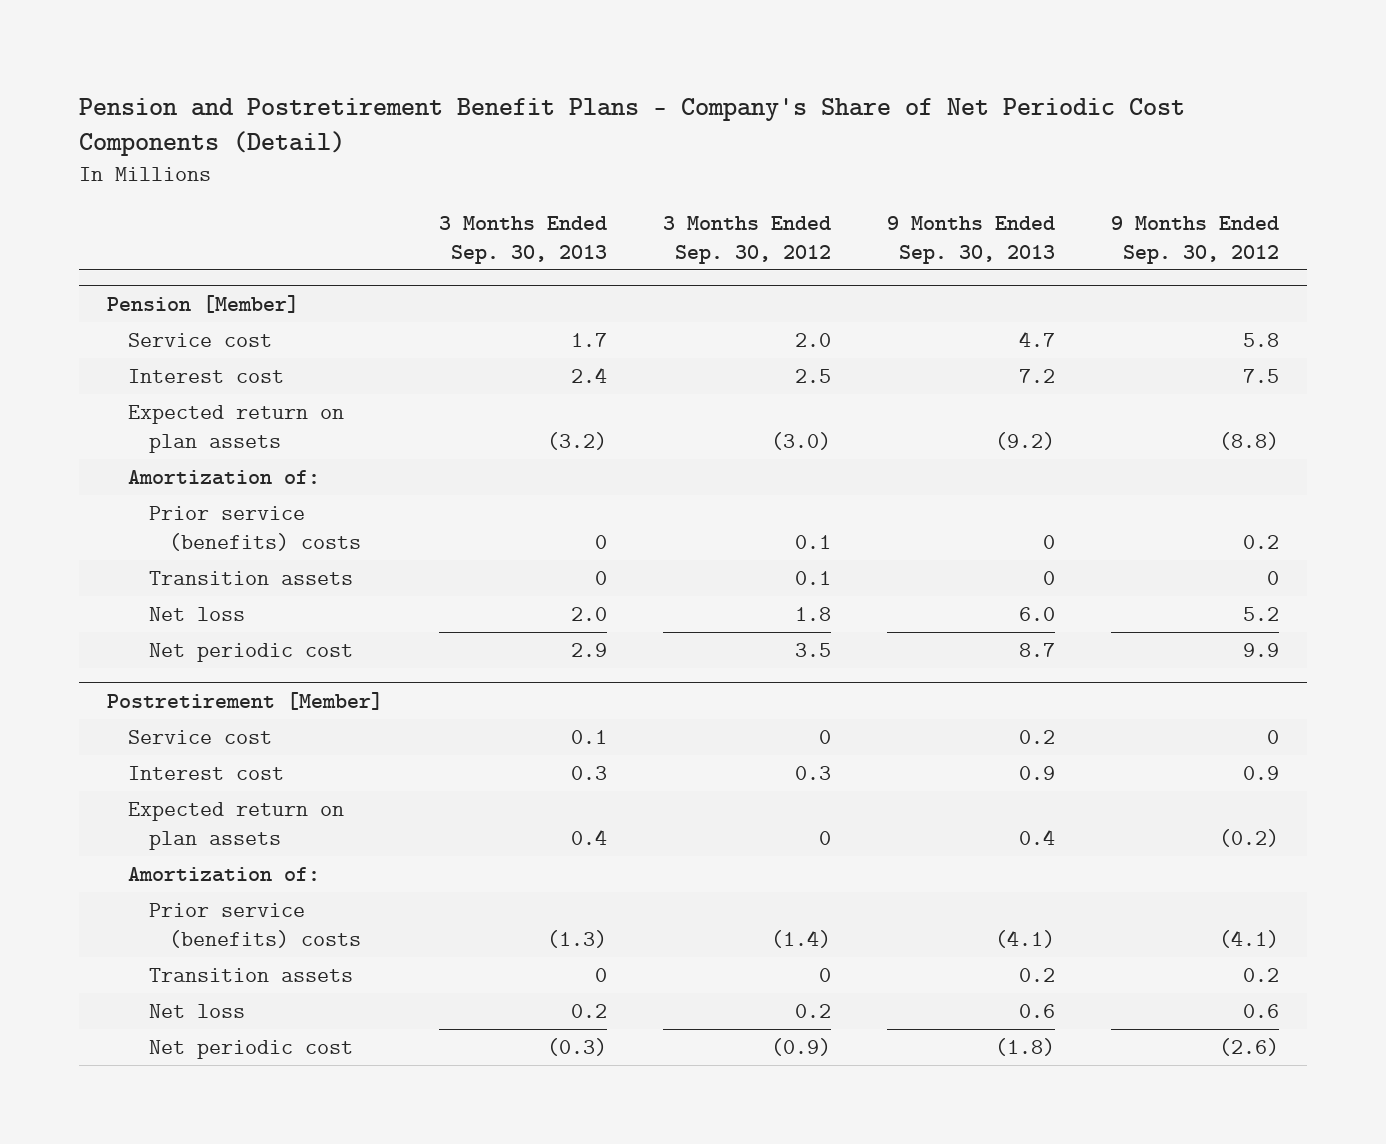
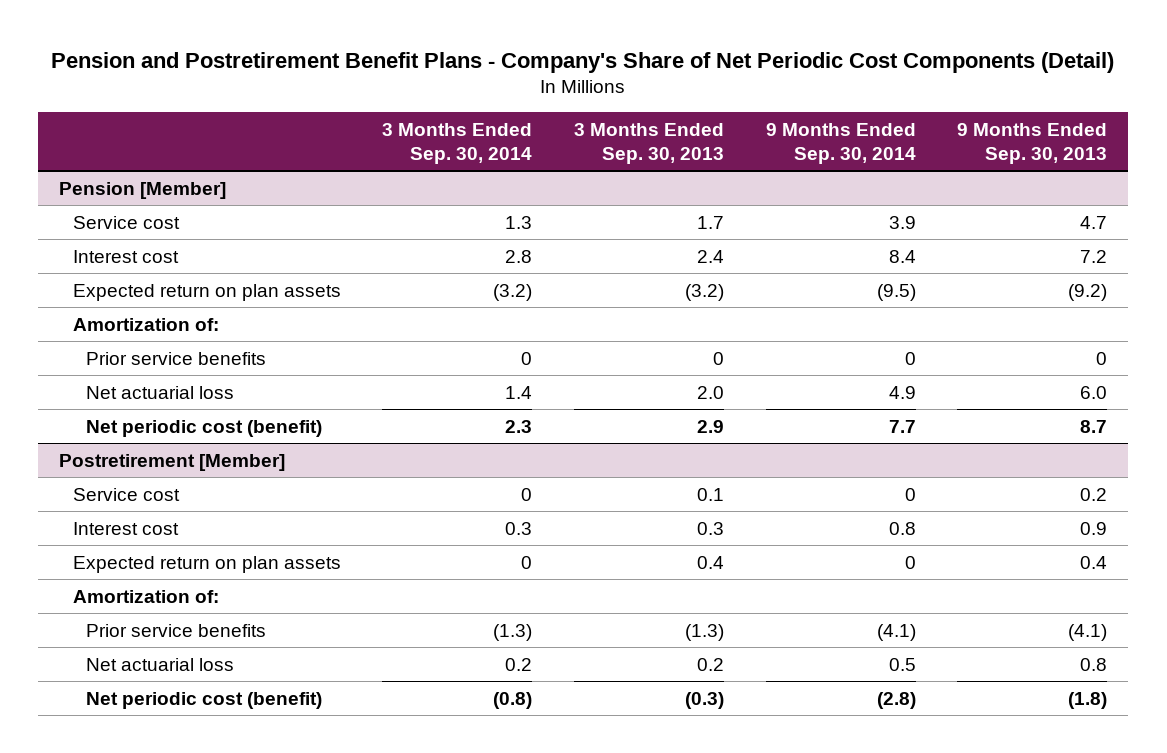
- | 3 Months Ended Sep. 30, 2013 | 3 Months Ended Sep. 30, 2012 | 9 Months Ended Sep. 30, 2013 | 9 Months Ended Sep. 30, 2012
+ | 3 Months Ended Sep. 30, 2014 | 3 Months Ended Sep. 30, 2013 | 9 Months Ended Sep. 30, 2014 | 9 Months Ended Sep. 30, 2013
@ Pension [Member]
- Prior service (benefits) costs | 0 | 0.1 | 0 | 0.2
- Transition assets | 0 | 0.1 | 0 | 0
- Net loss | 2.0 | 1.8 | 6.0 | 5.2
- Net periodic cost | 2.9 | 3.5 | 8.7 | 9.9
+ Prior service benefits | 0 | 0 | 0 | 0
+ Net actuarial loss | 1.4 | 2.0 | 4.9 | 6.0
+ Net periodic cost (benefit) | 2.3 | 2.9 | 7.7 | 8.7
@ Postretirement [Member]
- Prior service (benefits) costs | (1.3) | (1.4) | (4.1) | (4.1)
- Transition assets | 0 | 0 | 0.2 | 0.2
- Net loss | 0.2 | 0.2 | 0.6 | 0.6
- Net periodic cost | (0.3) | (0.9) | (1.8) | (2.6)
+ Prior service benefits | (1.3) | (1.3) | (4.1) | (4.1)
+ Net actuarial loss | 0.2 | 0.2 | 0.5 | 0.8
+ Net periodic cost (benefit) | (0.8) | (0.3) | (2.8) | (1.8)

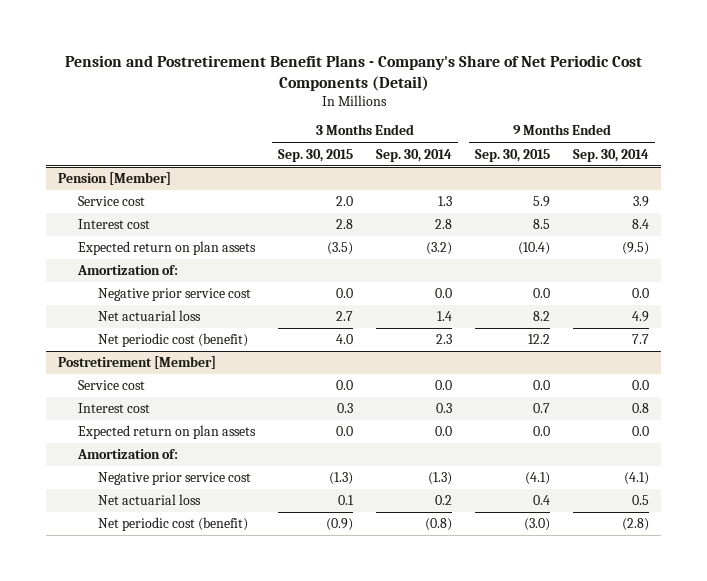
- | 3 Months Ended Sep. 30, 2014 | 3 Months Ended Sep. 30, 2013 | 9 Months Ended Sep. 30, 2014 | 9 Months Ended Sep. 30, 2013
+ | 3 Months Ended Sep. 30, 2015 | 3 Months Ended Sep. 30, 2014 | 9 Months Ended Sep. 30, 2015 | 9 Months Ended Sep. 30, 2014
@ Pension [Member]
- Prior service benefits | 0 | 0 | 0 | 0
+ Negative prior service cost | 0.0 | 0.0 | 0.0 | 0.0
@ Postretirement [Member]
- Service cost | 0 | 0.1 | 0 | 0.2
+ Service cost | 0.0 | 0.0 | 0.0 | 0.0
- Expected return on plan assets | 0 | 0.4 | 0 | 0.4
+ Expected return on plan assets | 0.0 | 0.0 | 0.0 | 0.0
- Prior service benefits | (1.3) | (1.3) | (4.1) | (4.1)
+ Negative prior service cost | (1.3) | (1.3) | (4.1) | (4.1)

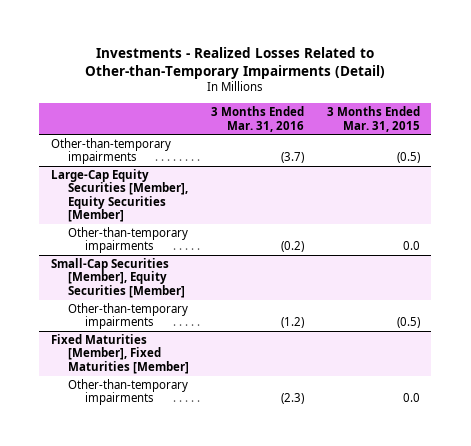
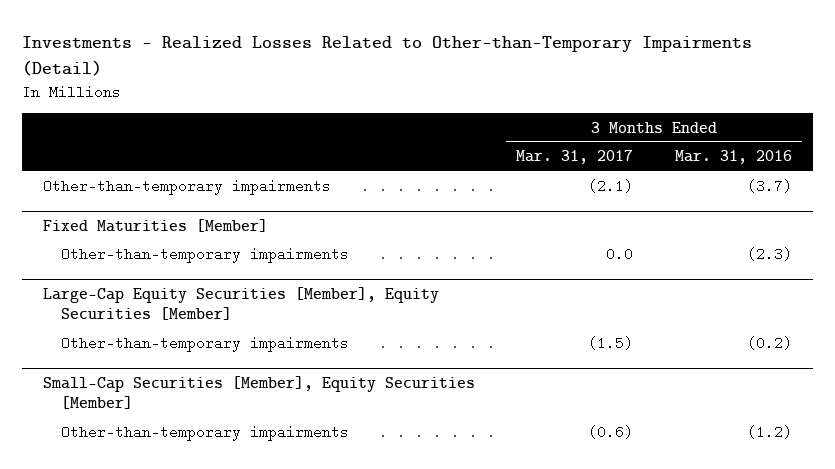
- | 3 Months Ended Mar. 31, 2016 | 3 Months Ended Mar. 31, 2015
+ | 3 Months Ended Mar. 31, 2017 | 3 Months Ended Mar. 31, 2016
+ Fixed Maturities [Member]
+ Other-than-temporary impairments | 0.0 | (2.3)
- Fixed Maturities [Member], Fixed Maturities [Member]
- Other-than-temporary impairments | (2.3) | 0.0

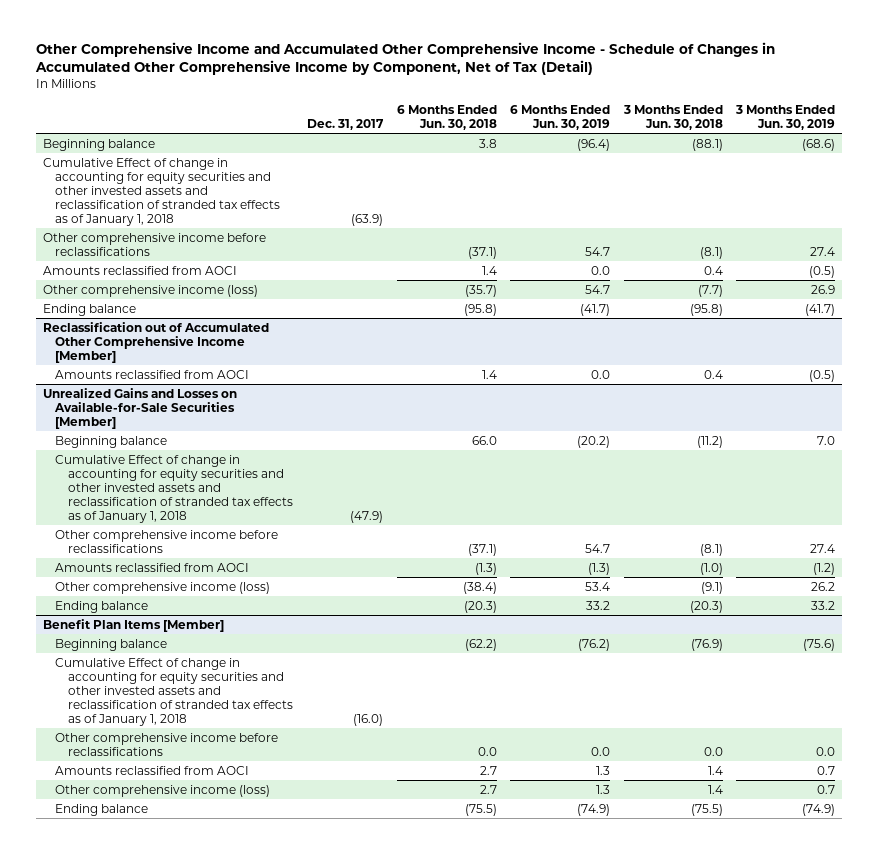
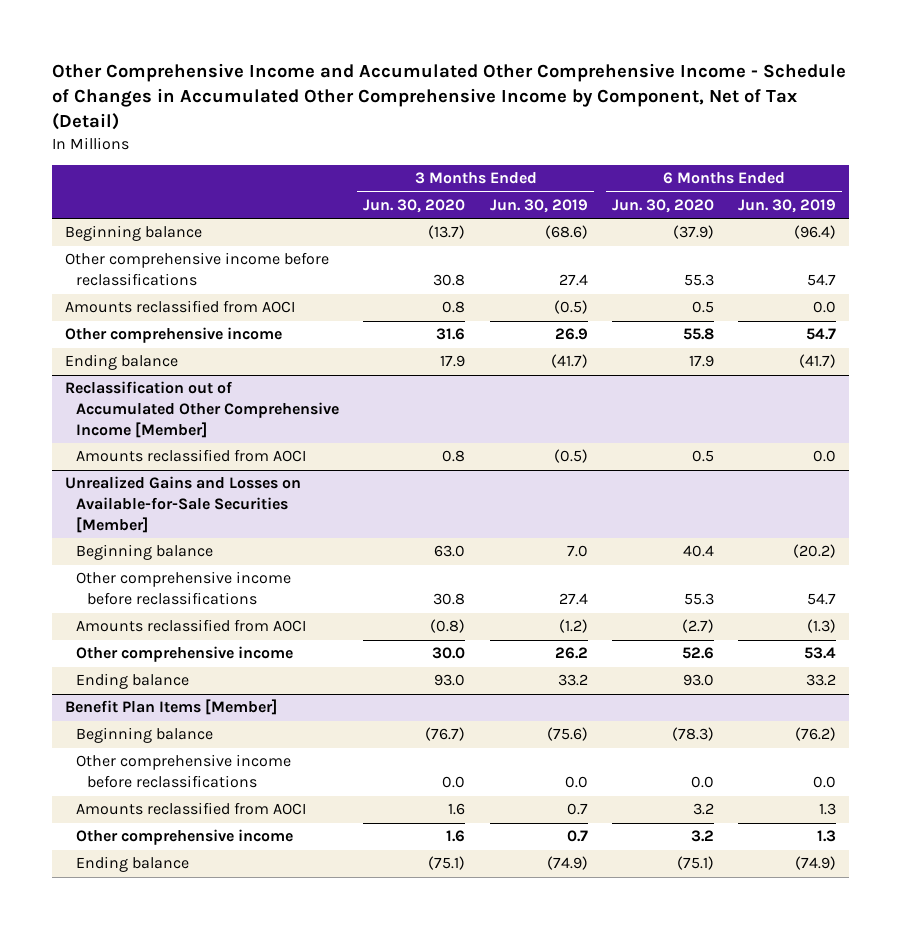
- | Dec. 31, 2017 | 6 Months Ended Jun. 30, 2018 | 6 Months Ended Jun. 30, 2019 | 3 Months Ended Jun. 30, 2018 | 3 Months Ended Jun. 30, 2019
+ | 3 Months Ended Jun. 30, 2020 | 3 Months Ended Jun. 30, 2019 | 6 Months Ended Jun. 30, 2020 | 6 Months Ended Jun. 30, 2019
- Cumulative Effect of change in accounting for equity securities and other invested assets and reclassification of stranded tax effects as of January 1, 2018 | (63.9) | | | |
- Other comprehensive income (loss) | | (35.7) | 54.7 | (7.7) | 26.9
+ Other comprehensive income | 31.6 | 26.9 | 55.8 | 54.7
@ Unrealized Gains and Losses on Available-for-Sale Securities [Member]
- Cumulative Effect of change in accounting for equity securities and other invested assets and reclassification of stranded tax effects as of January 1, 2018 | (47.9) | | | |
- Other comprehensive income (loss) | | (38.4) | 53.4 | (9.1) | 26.2
+ Other comprehensive income | 30.0 | 26.2 | 52.6 | 53.4
@ Benefit Plan Items [Member]
- Cumulative Effect of change in accounting for equity securities and other invested assets and reclassification of stranded tax effects as of January 1, 2018 | (16.0) | | | |
- Other comprehensive income (loss) | | 2.7 | 1.3 | 1.4 | 0.7
+ Other comprehensive income | 1.6 | 0.7 | 3.2 | 1.3

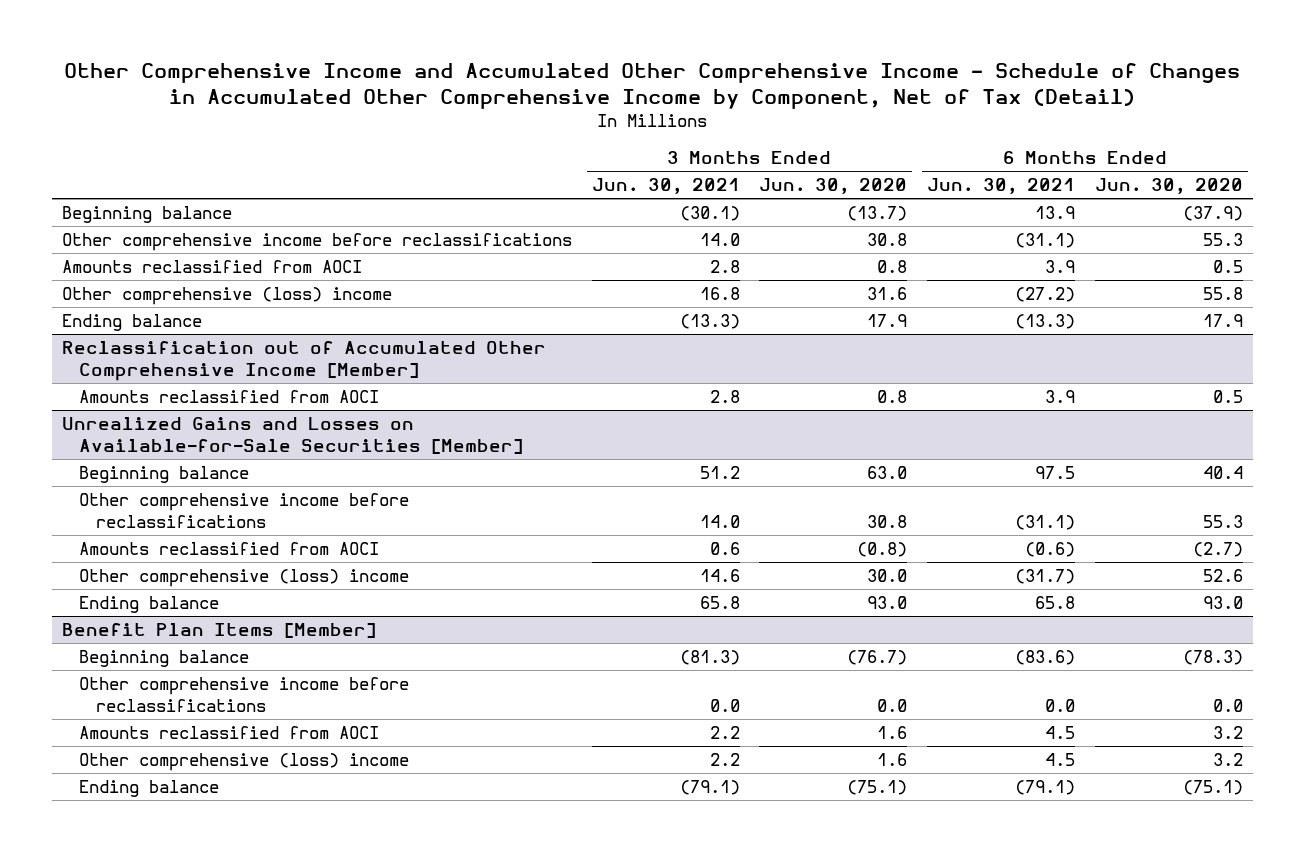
- | 3 Months Ended Jun. 30, 2020 | 3 Months Ended Jun. 30, 2019 | 6 Months Ended Jun. 30, 2020 | 6 Months Ended Jun. 30, 2019
+ | 3 Months Ended Jun. 30, 2021 | 3 Months Ended Jun. 30, 2020 | 6 Months Ended Jun. 30, 2021 | 6 Months Ended Jun. 30, 2020
- Other comprehensive income | 31.6 | 26.9 | 55.8 | 54.7
+ Other comprehensive (loss) income | 16.8 | 31.6 | (27.2) | 55.8
@ Unrealized Gains and Losses on Available-for-Sale Securities [Member]
- Other comprehensive income | 30.0 | 26.2 | 52.6 | 53.4
+ Other comprehensive (loss) income | 14.6 | 30.0 | (31.7) | 52.6
@ Benefit Plan Items [Member]
- Other comprehensive income | 1.6 | 0.7 | 3.2 | 1.3
+ Other comprehensive (loss) income | 2.2 | 1.6 | 4.5 | 3.2

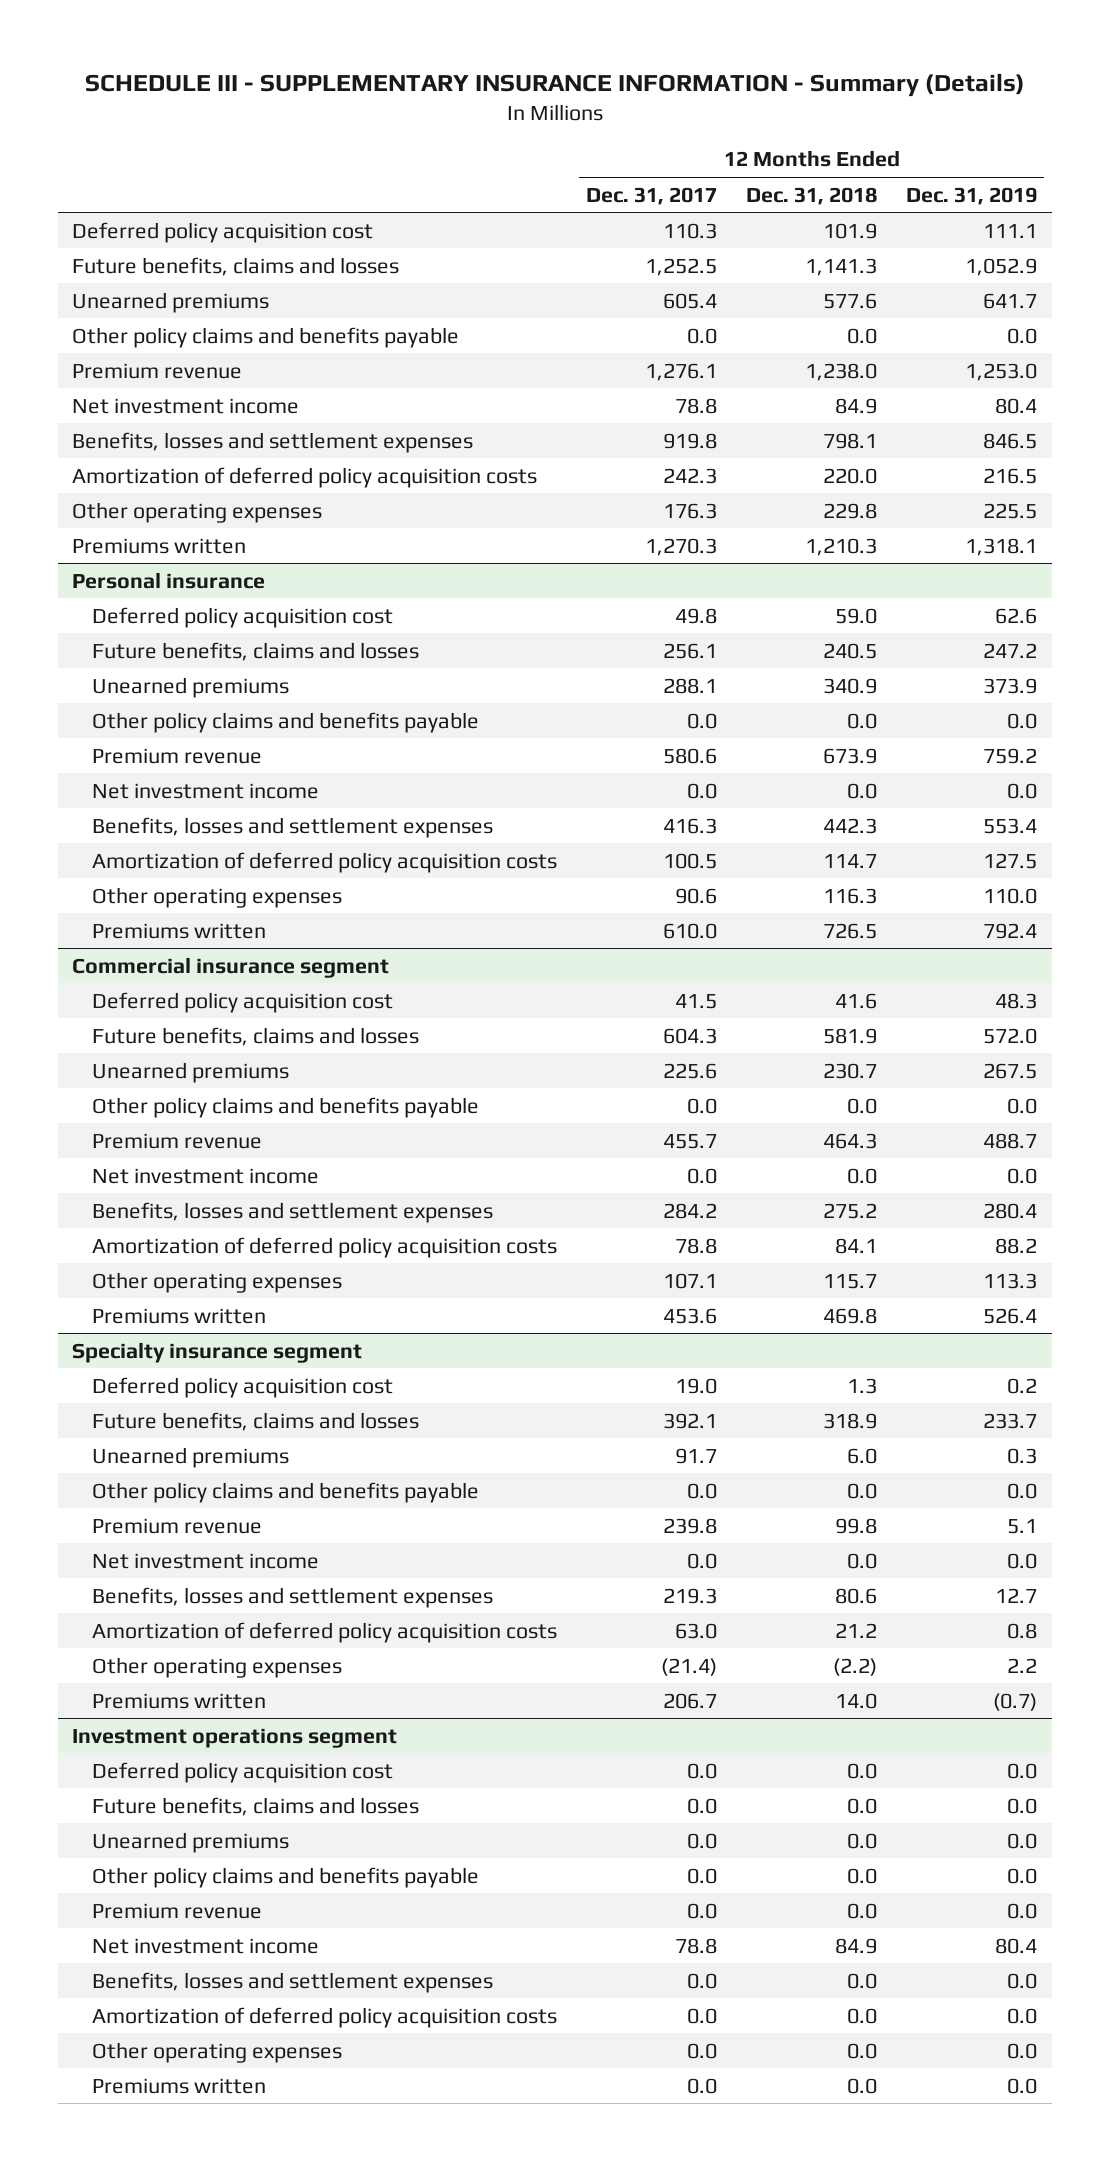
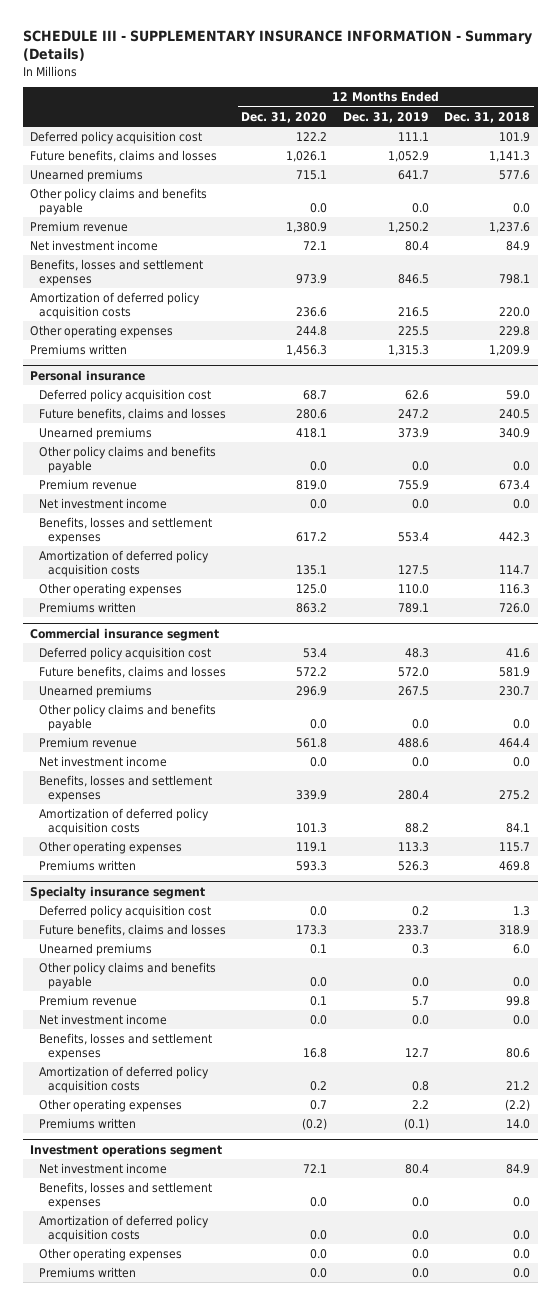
- | 12 Months Ended Dec. 31, 2017 | 12 Months Ended Dec. 31, 2018 | 12 Months Ended Dec. 31, 2019
+ | 12 Months Ended Dec. 31, 2020 | 12 Months Ended Dec. 31, 2019 | 12 Months Ended Dec. 31, 2018
- Premium revenue | 1,276.1 | 1,238.0 | 1,253.0
+ Premium revenue | 1,380.9 | 1,250.2 | 1,237.6
- Premiums written | 1,270.3 | 1,210.3 | 1,318.1
+ Premiums written | 1,456.3 | 1,315.3 | 1,209.9
@ Personal insurance
- Premium revenue | 580.6 | 673.9 | 759.2
+ Premium revenue | 819.0 | 755.9 | 673.4
- Premiums written | 610.0 | 726.5 | 792.4
+ Premiums written | 863.2 | 789.1 | 726.0
@ Commercial insurance segment
- Premium revenue | 455.7 | 464.3 | 488.7
+ Premium revenue | 561.8 | 488.6 | 464.4
- Premiums written | 453.6 | 469.8 | 526.4
+ Premiums written | 593.3 | 526.3 | 469.8
@ Specialty insurance segment
- Premium revenue | 239.8 | 99.8 | 5.1
+ Premium revenue | 0.1 | 5.7 | 99.8
- Premiums written | 206.7 | 14.0 | (0.7)
+ Premiums written | (0.2) | (0.1) | 14.0
@ Investment operations segment
- Deferred policy acquisition cost | 0.0 | 0.0 | 0.0
- Future benefits, claims and losses | 0.0 | 0.0 | 0.0
- Unearned premiums | 0.0 | 0.0 | 0.0
- Other policy claims and benefits payable | 0.0 | 0.0 | 0.0
- Premium revenue | 0.0 | 0.0 | 0.0

